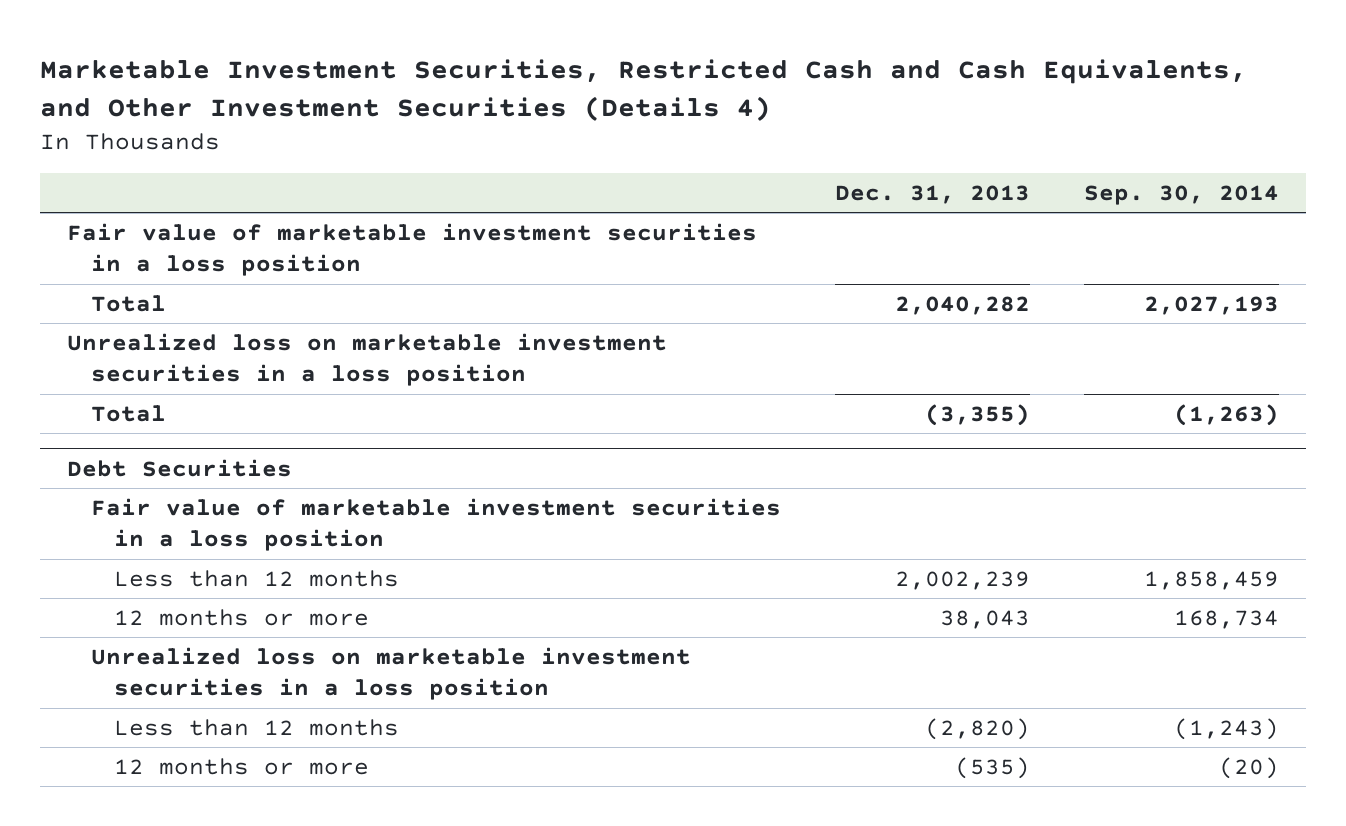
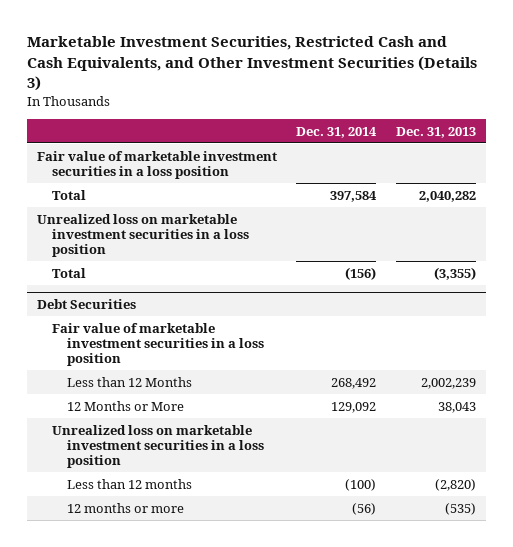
- Marketable Investment Securities, Restricted Cash and Cash Equivalents, and Other Investment Securities (Details 4)
+ Marketable Investment Securities, Restricted Cash and Cash Equivalents, and Other Investment Securities (Details 3)
- | Dec. 31, 2013 | Sep. 30, 2014
+ | Dec. 31, 2014 | Dec. 31, 2013
@ Debt Securities
- Less than 12 months | 2,002,239 | 1,858,459
- 12 months or more | 38,043 | 168,734
+ Less than 12 Months | 268,492 | 2,002,239
+ 12 Months or More | 129,092 | 38,043

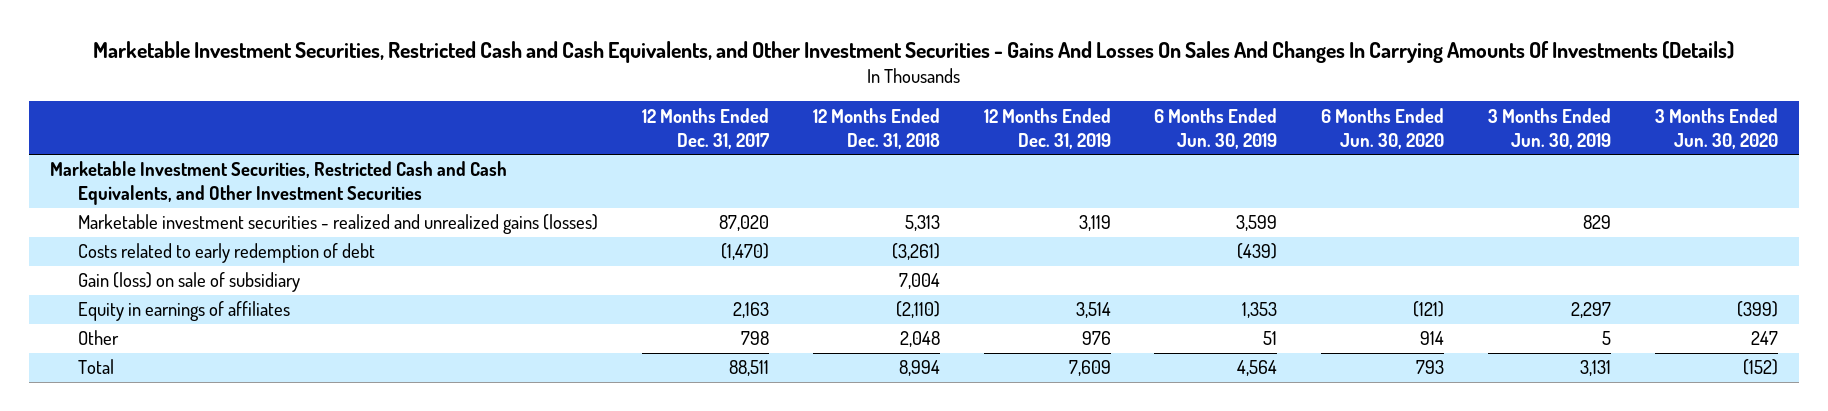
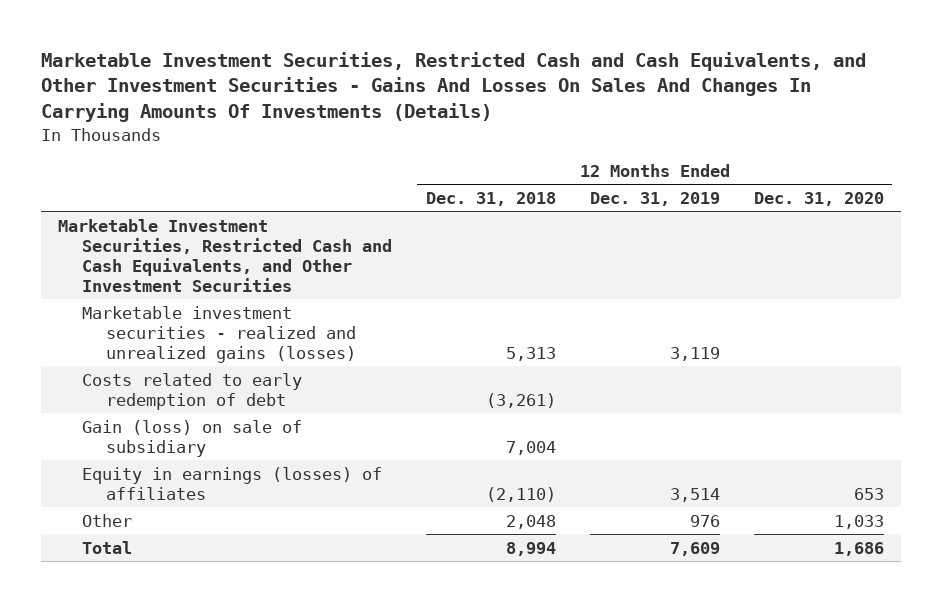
- | 12 Months Ended Dec. 31, 2017 | 12 Months Ended Dec. 31, 2018 | 12 Months Ended Dec. 31, 2019 | 6 Months Ended Jun. 30, 2019 | 6 Months Ended Jun. 30, 2020 | 3 Months Ended Jun. 30, 2019 | 3 Months Ended Jun. 30, 2020
+ | 12 Months Ended Dec. 31, 2018 | 12 Months Ended Dec. 31, 2019 | 12 Months Ended Dec. 31, 2020
- Equity in earnings of affiliates | 2,163 | (2,110) | 3,514 | 1,353 | (121) | 2,297 | (399)
+ Equity in earnings (losses) of affiliates | (2,110) | 3,514 | 653

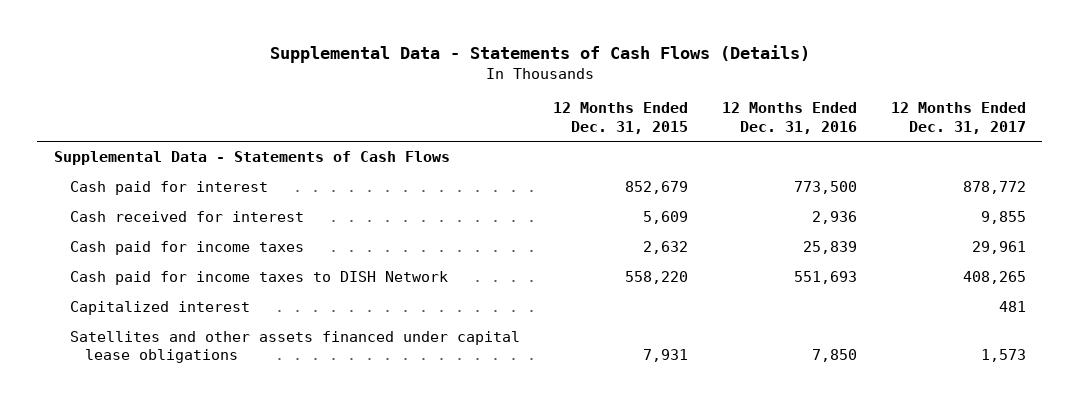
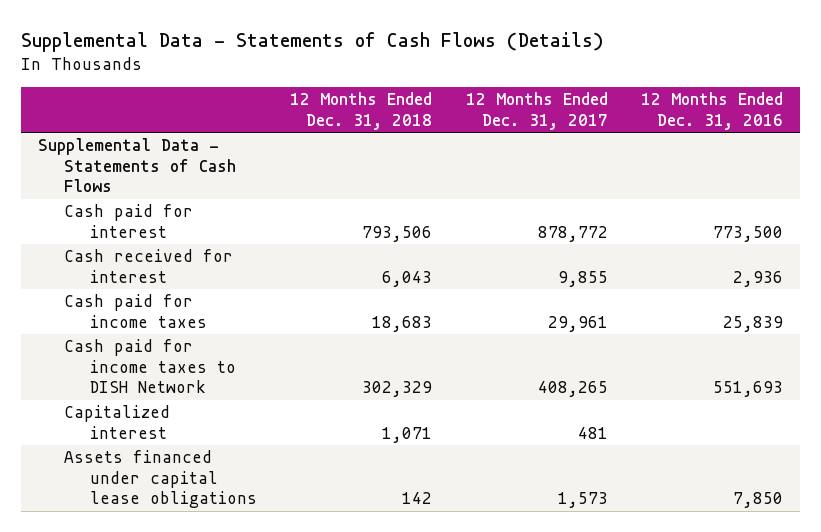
- | 12 Months Ended Dec. 31, 2015 | 12 Months Ended Dec. 31, 2016 | 12 Months Ended Dec. 31, 2017
+ | 12 Months Ended Dec. 31, 2018 | 12 Months Ended Dec. 31, 2017 | 12 Months Ended Dec. 31, 2016
- Satellites and other assets financed under capital lease obligations | 7,931 | 7,850 | 1,573
+ Assets financed under capital lease obligations | 142 | 1,573 | 7,850

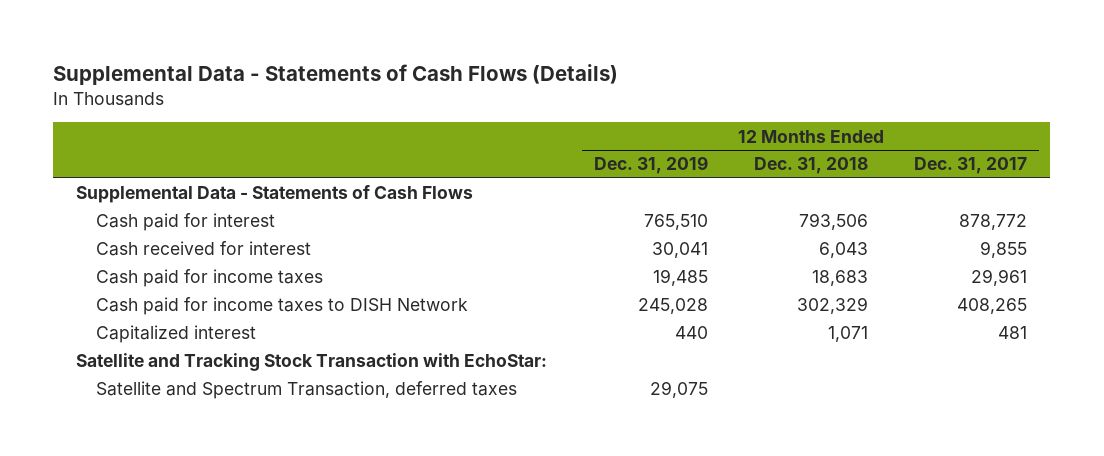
- | 12 Months Ended Dec. 31, 2018 | 12 Months Ended Dec. 31, 2017 | 12 Months Ended Dec. 31, 2016
+ | 12 Months Ended Dec. 31, 2019 | 12 Months Ended Dec. 31, 2018 | 12 Months Ended Dec. 31, 2017
- Assets financed under capital lease obligations | 142 | 1,573 | 7,850
+ Satellite and Tracking Stock Transaction with EchoStar:
+ Satellite and Spectrum Transaction, deferred taxes | 29,075 | |

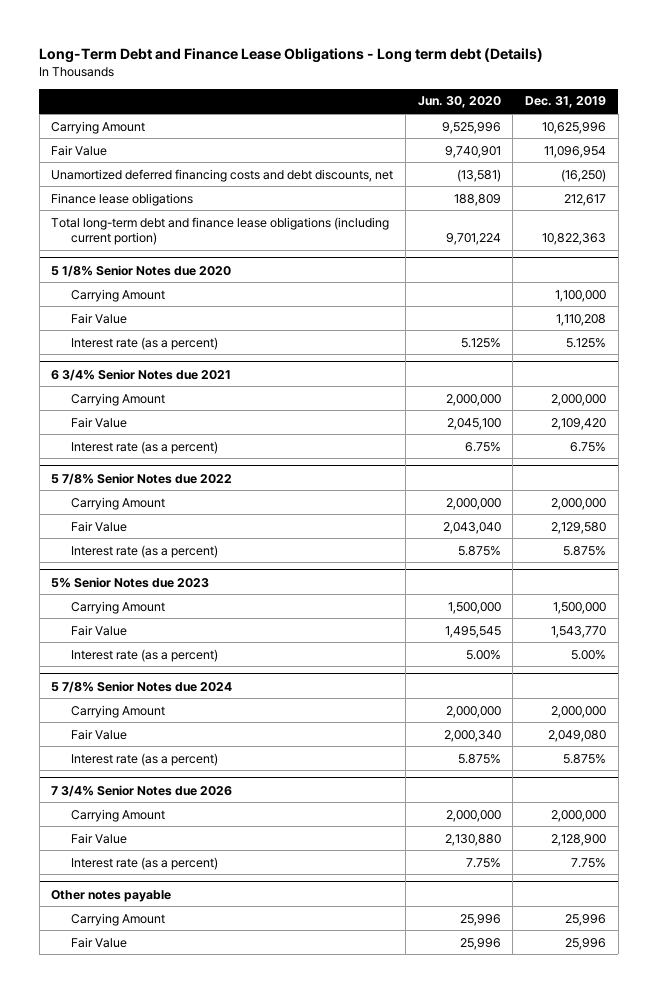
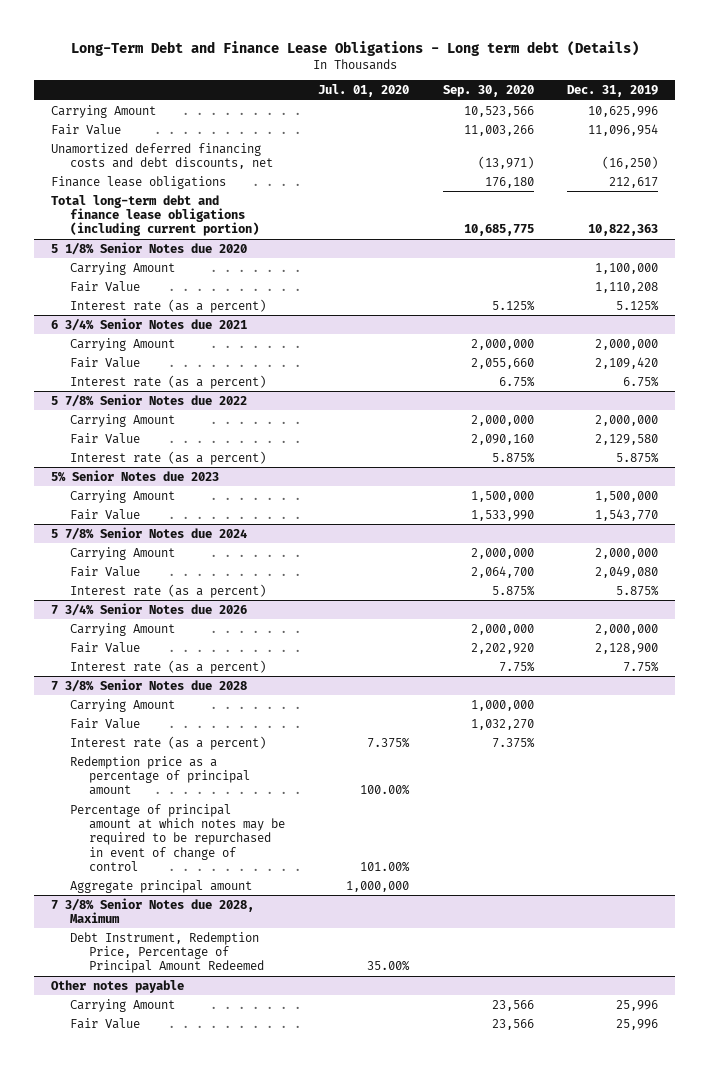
- | Jun. 30, 2020 | Dec. 31, 2019
+ | Jul. 01, 2020 | Sep. 30, 2020 | Dec. 31, 2019
@ 5% Senior Notes due 2023
- Interest rate (as a percent) | 5.00% | 5.00%
+ 7 3/8% Senior Notes due 2028
+ Carrying Amount | | 1,000,000 |
+ Fair Value | | 1,032,270 |
+ Interest rate (as a percent) | 7.375% | 7.375% |
+ Redemption price as a percentage of principal amount | 100.00% | |
+ Percentage of principal amount at which notes may be required to be repurchased in event of change of control | 101.00% | |
+ Aggregate principal amount | 1,000,000 | |
+ 7 3/8% Senior Notes due 2028, Maximum
+ Debt Instrument, Redemption Price, Percentage of Principal Amount Redeemed | 35.00% | |

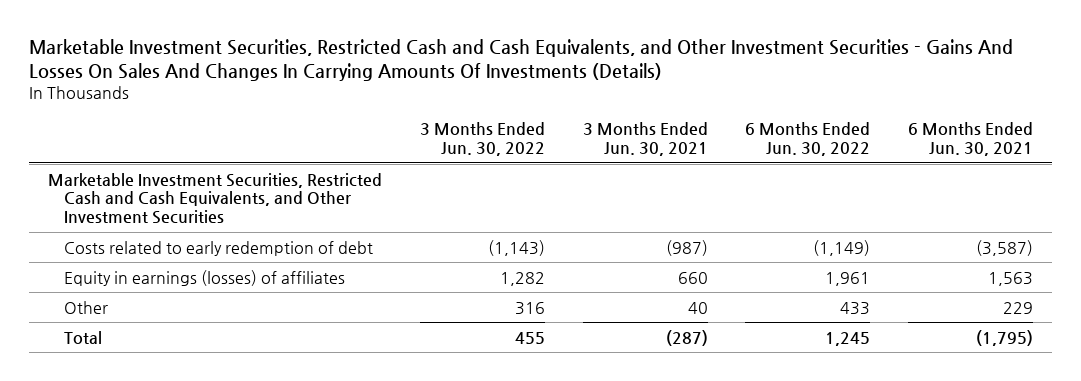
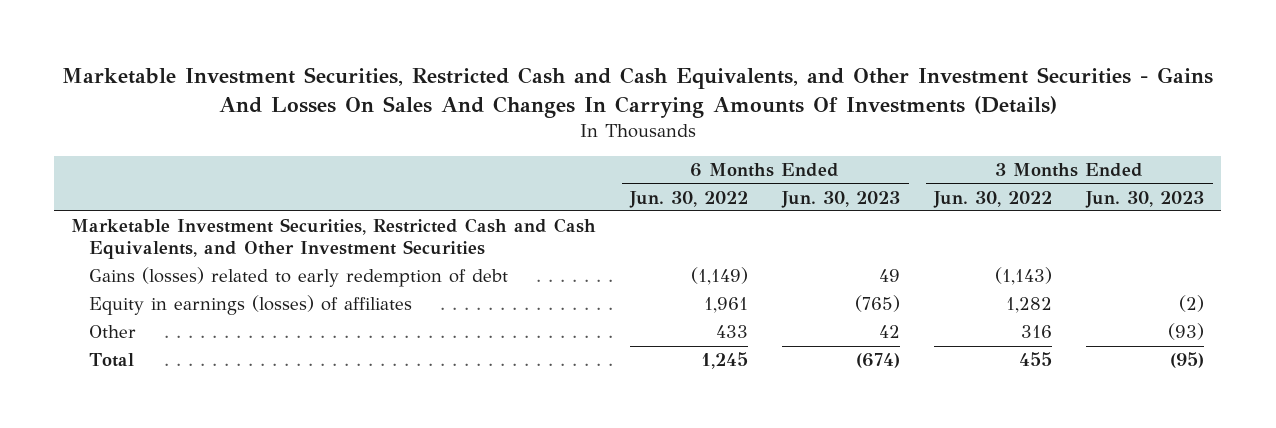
- | 3 Months Ended Jun. 30, 2022 | 3 Months Ended Jun. 30, 2021 | 6 Months Ended Jun. 30, 2022 | 6 Months Ended Jun. 30, 2021
+ | 6 Months Ended Jun. 30, 2022 | 6 Months Ended Jun. 30, 2023 | 3 Months Ended Jun. 30, 2022 | 3 Months Ended Jun. 30, 2023
- Costs related to early redemption of debt | (1,143) | (987) | (1,149) | (3,587)
+ Gains (losses) related to early redemption of debt | (1,149) | 49 | (1,143) |

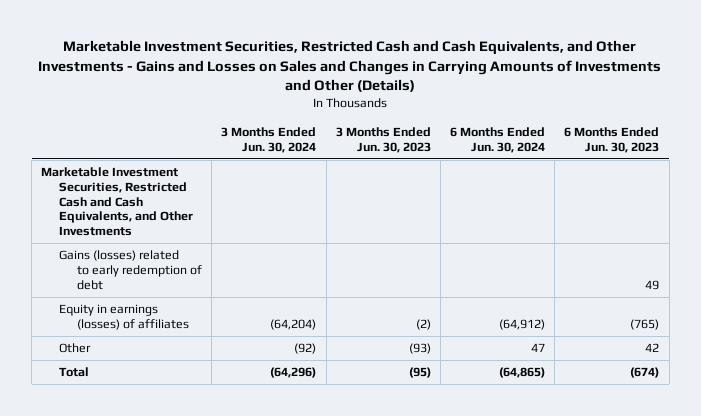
- Marketable Investment Securities, Restricted Cash and Cash Equivalents, and Other Investment Securities - Gains And Losses On Sales And Changes In Carrying Amounts Of Investments (Details)
+ Marketable Investment Securities, Restricted Cash and Cash Equivalents, and Other Investments - Gains and Losses on Sales and Changes in Carrying Amounts of Investments and Other (Details)
- | 6 Months Ended Jun. 30, 2022 | 6 Months Ended Jun. 30, 2023 | 3 Months Ended Jun. 30, 2022 | 3 Months Ended Jun. 30, 2023
+ | 3 Months Ended Jun. 30, 2024 | 3 Months Ended Jun. 30, 2023 | 6 Months Ended Jun. 30, 2024 | 6 Months Ended Jun. 30, 2023
- Marketable Investment Securities, Restricted Cash and Cash Equivalents, and Other Investment Securities
+ Marketable Investment Securities, Restricted Cash and Cash Equivalents, and Other Investments

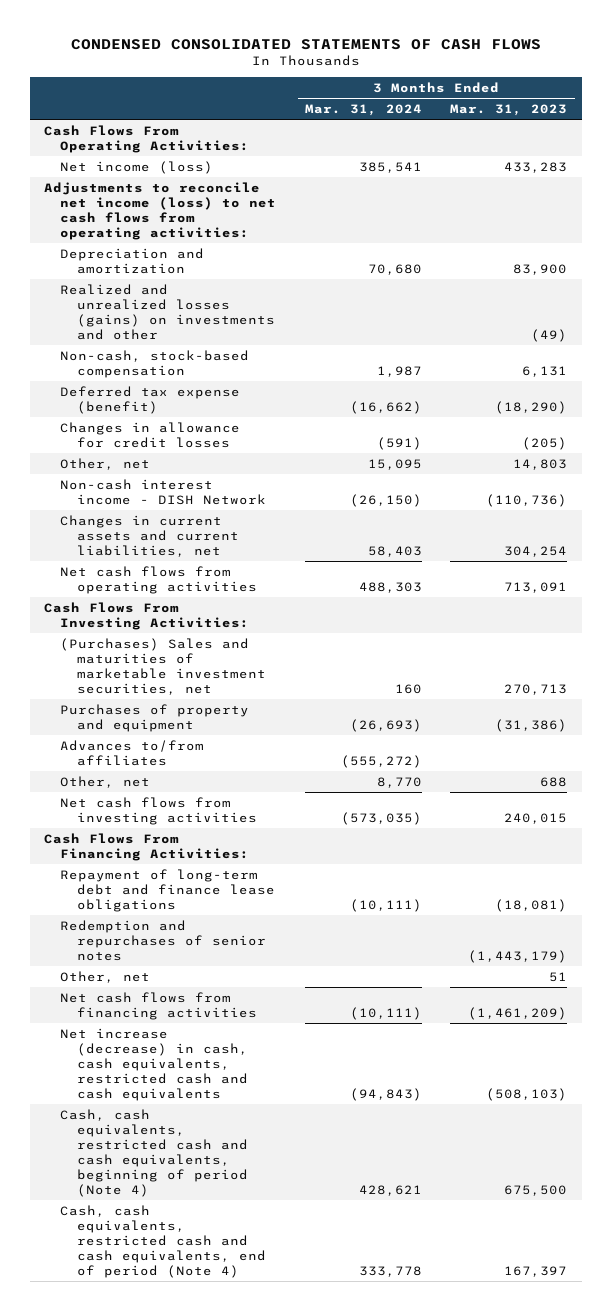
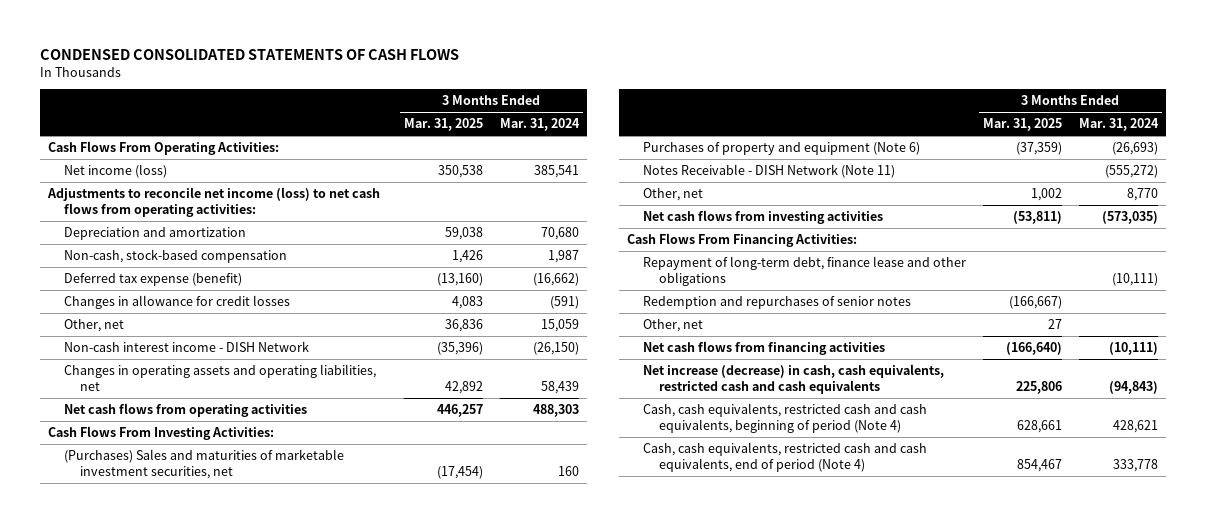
- | 3 Months Ended Mar. 31, 2024 | 3 Months Ended Mar. 31, 2023
+ | 3 Months Ended Mar. 31, 2025 | 3 Months Ended Mar. 31, 2024
- Realized and unrealized losses (gains) on investments and other | | (49)
- Other, net | 15,095 | 14,803
+ Other, net | 36,836 | 15,059
- Changes in current assets and current liabilities, net | 58,403 | 304,254
+ Changes in operating assets and operating liabilities, net | 42,892 | 58,439
- Purchases of property and equipment | (26,693) | (31,386)
- Advances to/from affiliates | (555,272) |
+ Purchases of property and equipment (Note 6) | (37,359) | (26,693)
+ Notes Receivable - DISH Network (Note 11) | | (555,272)
- Repayment of long-term debt and finance lease obligations | (10,111) | (18,081)
+ Repayment of long-term debt, finance lease and other obligations | | (10,111)

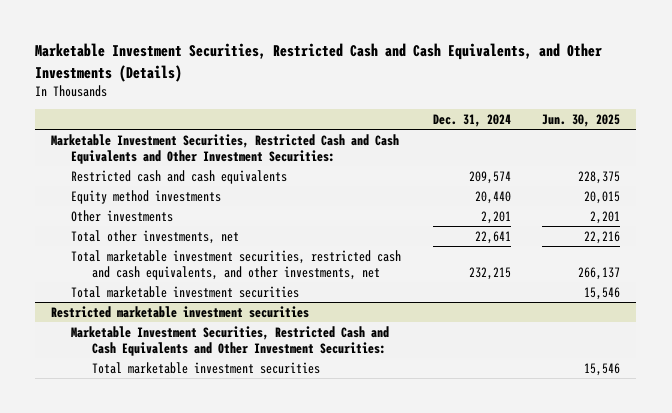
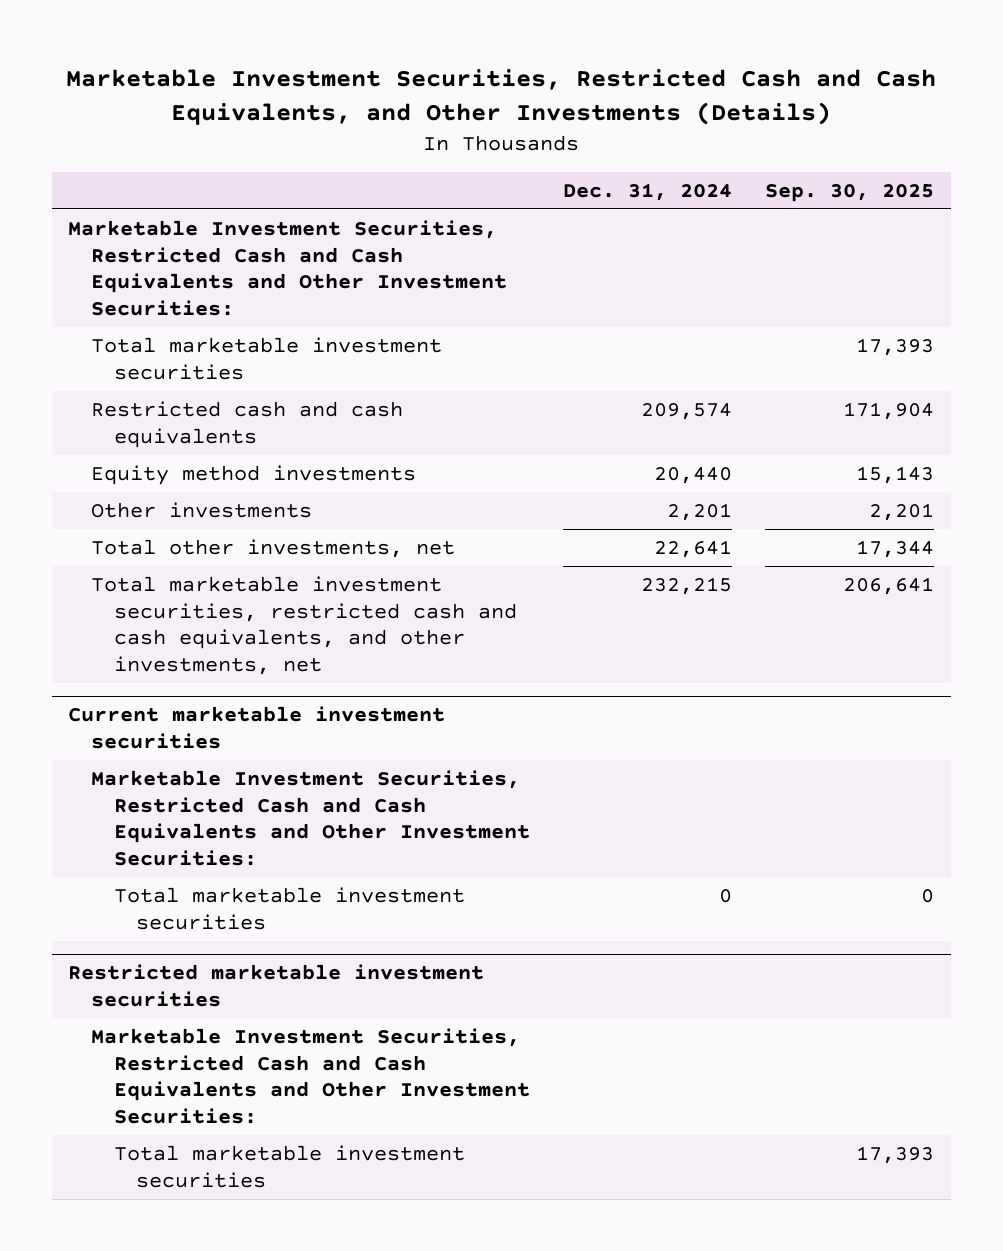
- | Dec. 31, 2024 | Jun. 30, 2025
+ | Dec. 31, 2024 | Sep. 30, 2025
moved up: Total marketable investment securities | | 17,393
+ Current marketable investment securities
+ Marketable Investment Securities, Restricted Cash and Cash Equivalents and Other Investment Securities:
+ Total marketable investment securities | 0 | 0

